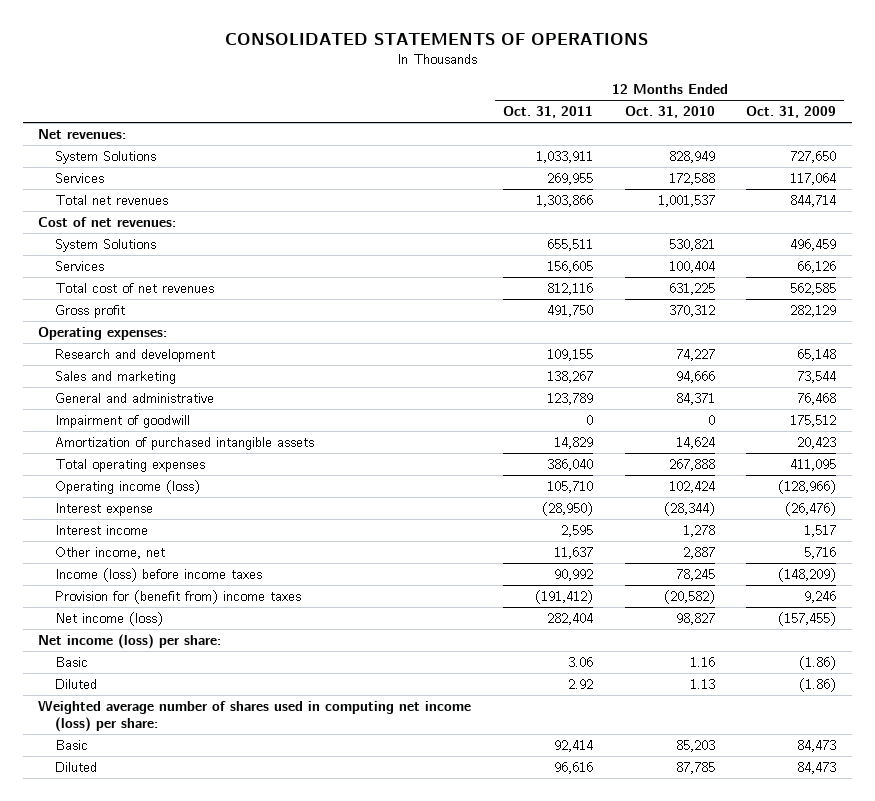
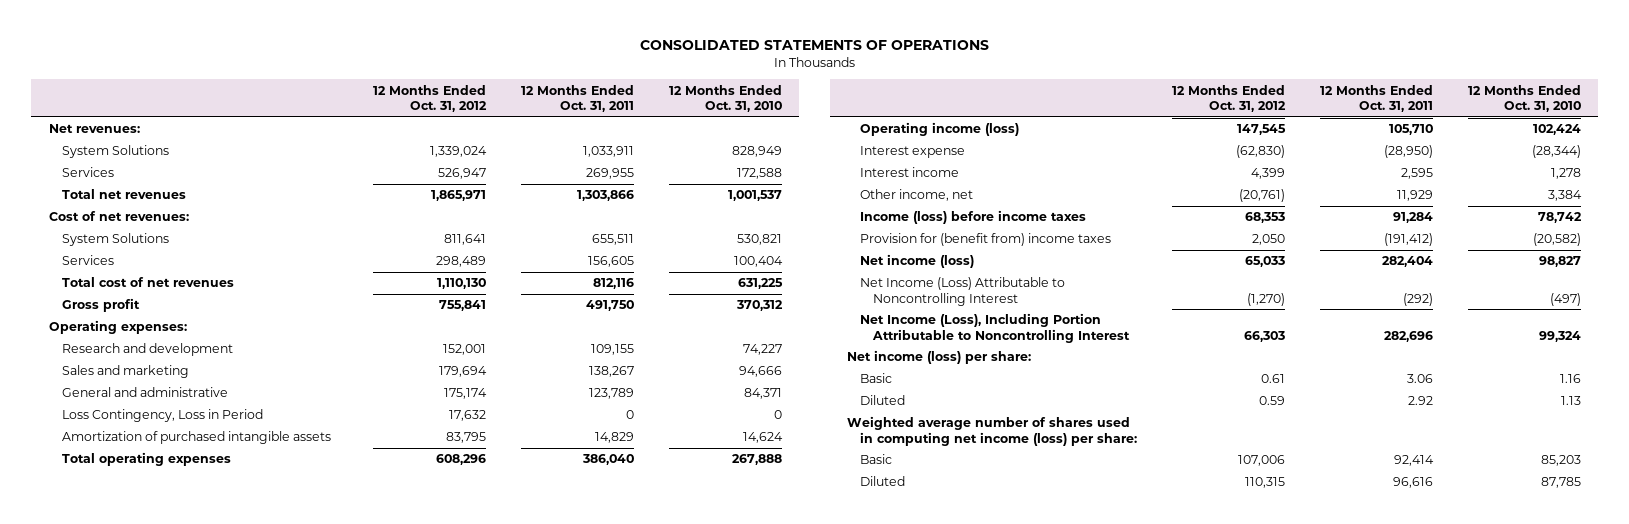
- | 12 Months Ended Oct. 31, 2011 | 12 Months Ended Oct. 31, 2010 | 12 Months Ended Oct. 31, 2009
+ | 12 Months Ended Oct. 31, 2012 | 12 Months Ended Oct. 31, 2011 | 12 Months Ended Oct. 31, 2010
- Impairment of goodwill | 0 | 0 | 175,512
+ Loss Contingency, Loss in Period | 17,632 | 0 | 0
- Other income, net | 11,637 | 2,887 | 5,716
- Income (loss) before income taxes | 90,992 | 78,245 | (148,209)
+ Other income, net | (20,761) | 11,929 | 3,384
+ Income (loss) before income taxes | 68,353 | 91,284 | 78,742
+ Net Income (Loss) Attributable to Noncontrolling Interest | (1,270) | (292) | (497)
+ Net Income (Loss), Including Portion Attributable to Noncontrolling Interest | 66,303 | 282,696 | 99,324

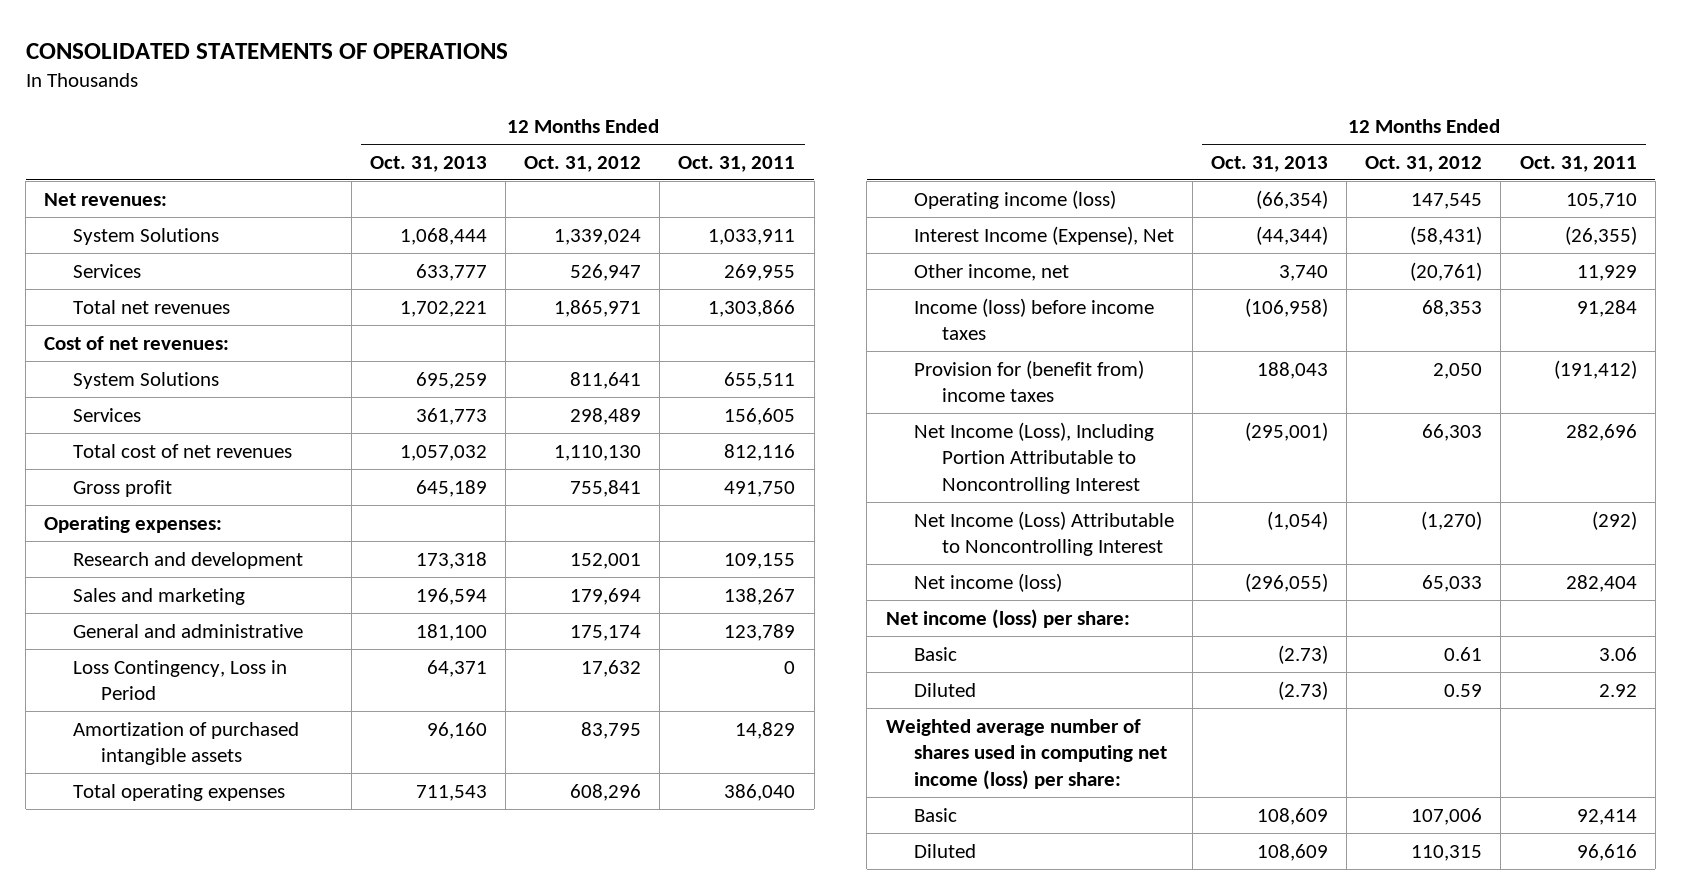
- | 12 Months Ended Oct. 31, 2012 | 12 Months Ended Oct. 31, 2011 | 12 Months Ended Oct. 31, 2010
+ | 12 Months Ended Oct. 31, 2013 | 12 Months Ended Oct. 31, 2012 | 12 Months Ended Oct. 31, 2011
- Interest expense | (62,830) | (28,950) | (28,344)
- Interest income | 4,399 | 2,595 | 1,278
+ Interest Income (Expense), Net | (44,344) | (58,431) | (26,355)
moved down: Net Income (Loss) Attributable to Noncontrolling Interest | (1,054) | (1,270) | (292)
moved down: Net income (loss) | (296,055) | 65,033 | 282,404

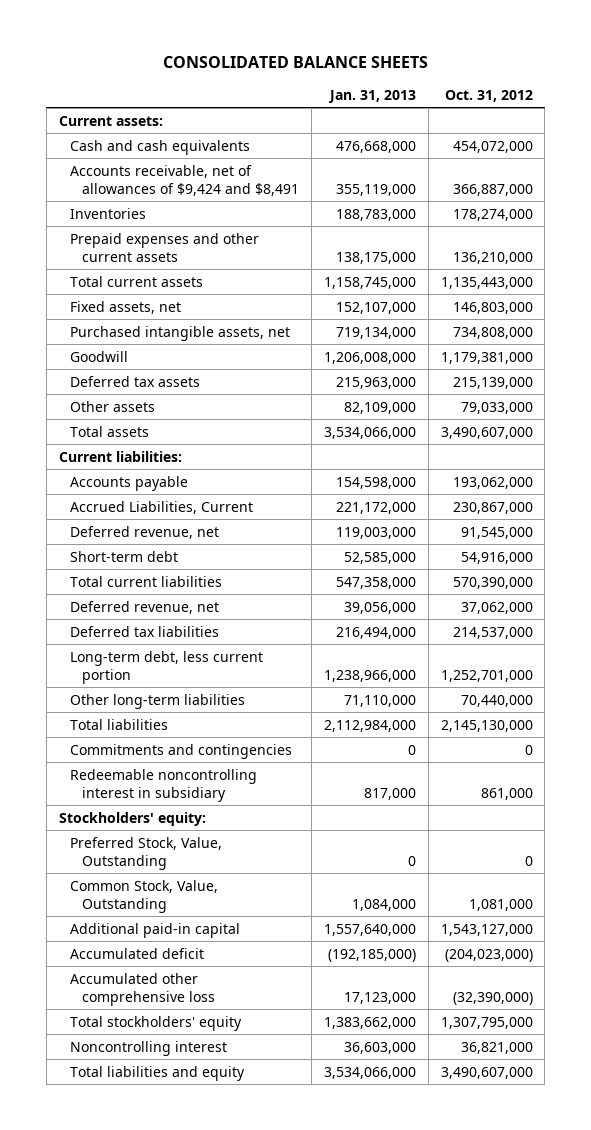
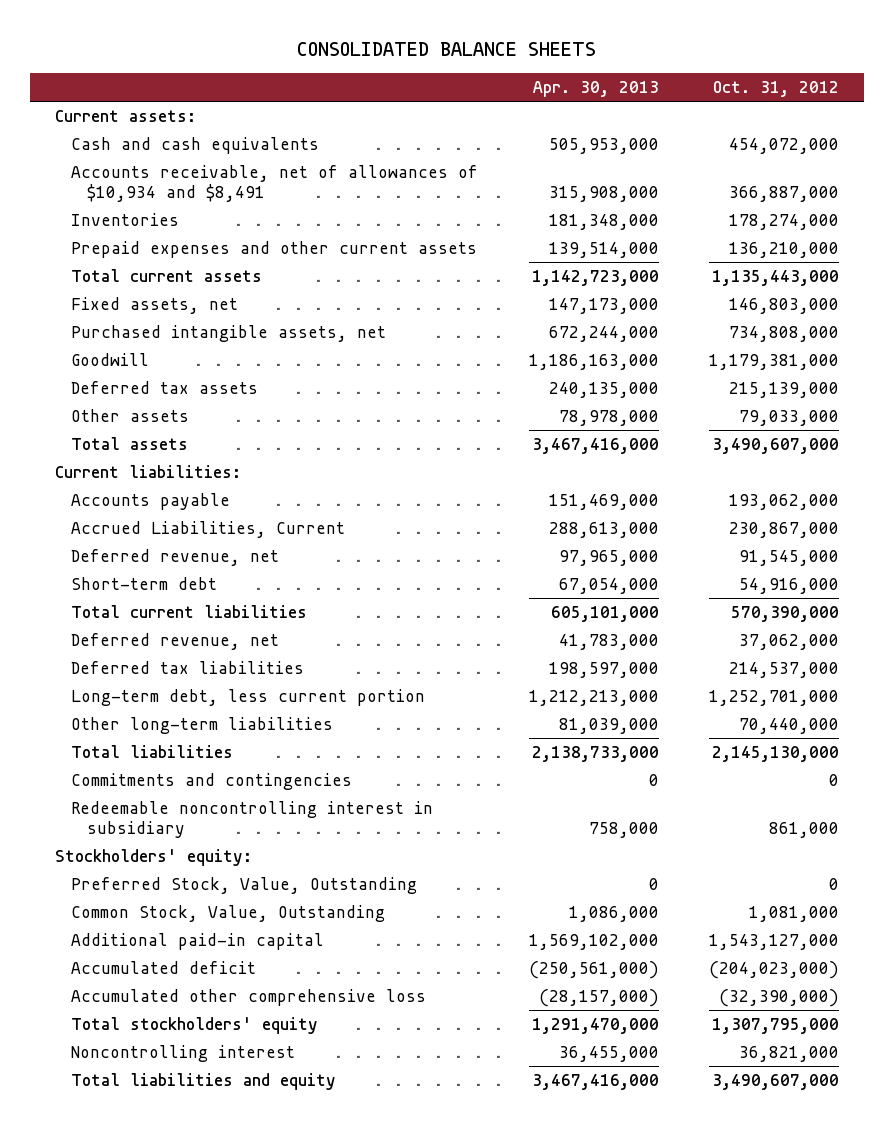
- | Jan. 31, 2013 | Oct. 31, 2012
+ | Apr. 30, 2013 | Oct. 31, 2012
- Accounts receivable, net of allowances of $9,424 and $8,491 | 355,119,000 | 366,887,000
+ Accounts receivable, net of allowances of $10,934 and $8,491 | 315,908,000 | 366,887,000

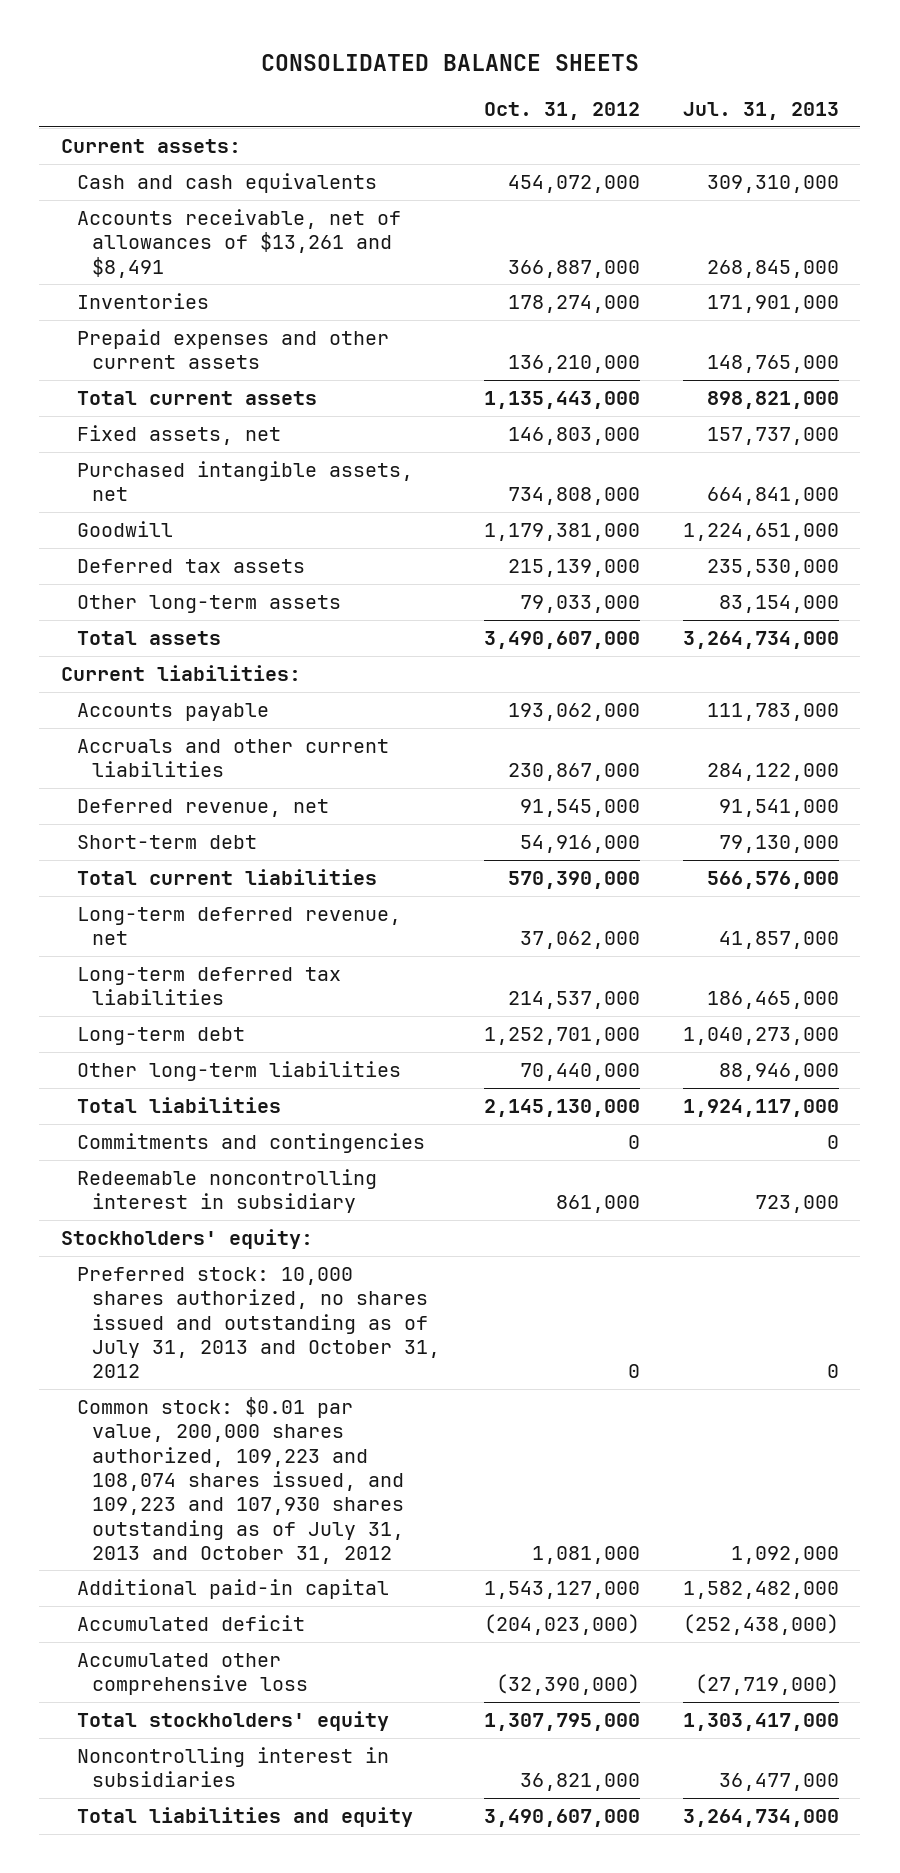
- | Apr. 30, 2013 | Oct. 31, 2012
+ | Oct. 31, 2012 | Jul. 31, 2013
- Accounts receivable, net of allowances of $10,934 and $8,491 | 315,908,000 | 366,887,000
+ Accounts receivable, net of allowances of $13,261 and $8,491 | 366,887,000 | 268,845,000
- Other assets | 78,978,000 | 79,033,000
+ Other long-term assets | 79,033,000 | 83,154,000
- Accrued Liabilities, Current | 288,613,000 | 230,867,000
+ Accruals and other current liabilities | 230,867,000 | 284,122,000
- Deferred revenue, net | 41,783,000 | 37,062,000
- Deferred tax liabilities | 198,597,000 | 214,537,000
- Long-term debt, less current portion | 1,212,213,000 | 1,252,701,000
+ Long-term deferred revenue, net | 37,062,000 | 41,857,000
+ Long-term deferred tax liabilities | 214,537,000 | 186,465,000
+ Long-term debt | 1,252,701,000 | 1,040,273,000
- Preferred Stock, Value, Outstanding | 0 | 0
- Common Stock, Value, Outstanding | 1,086,000 | 1,081,000
+ Preferred stock: 10,000 shares authorized, no shares issued and outstanding as of July 31, 2013 and October 31, 2012 | 0 | 0
+ Common stock: $0.01 par value, 200,000 shares authorized, 109,223 and 108,074 shares issued, and 109,223 and 107,930 shares outstanding as of July 31, 2013 and October 31, 2012 | 1,081,000 | 1,092,000
- Noncontrolling interest | 36,455,000 | 36,821,000
+ Noncontrolling interest in subsidiaries | 36,821,000 | 36,477,000

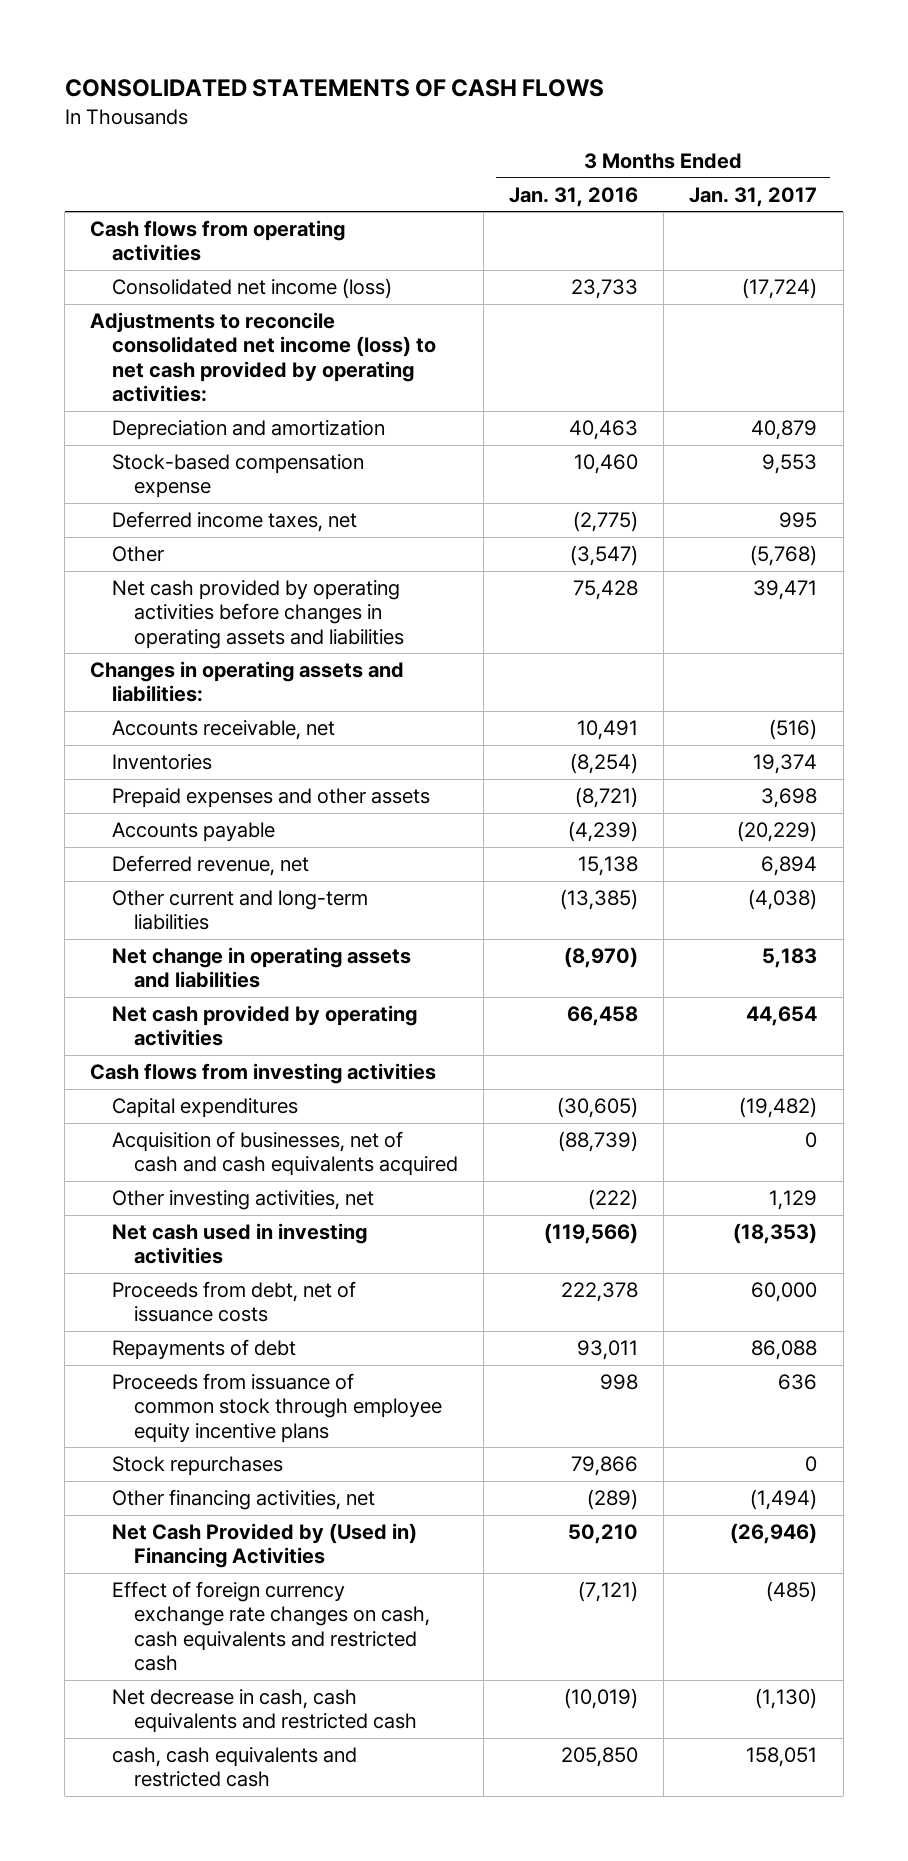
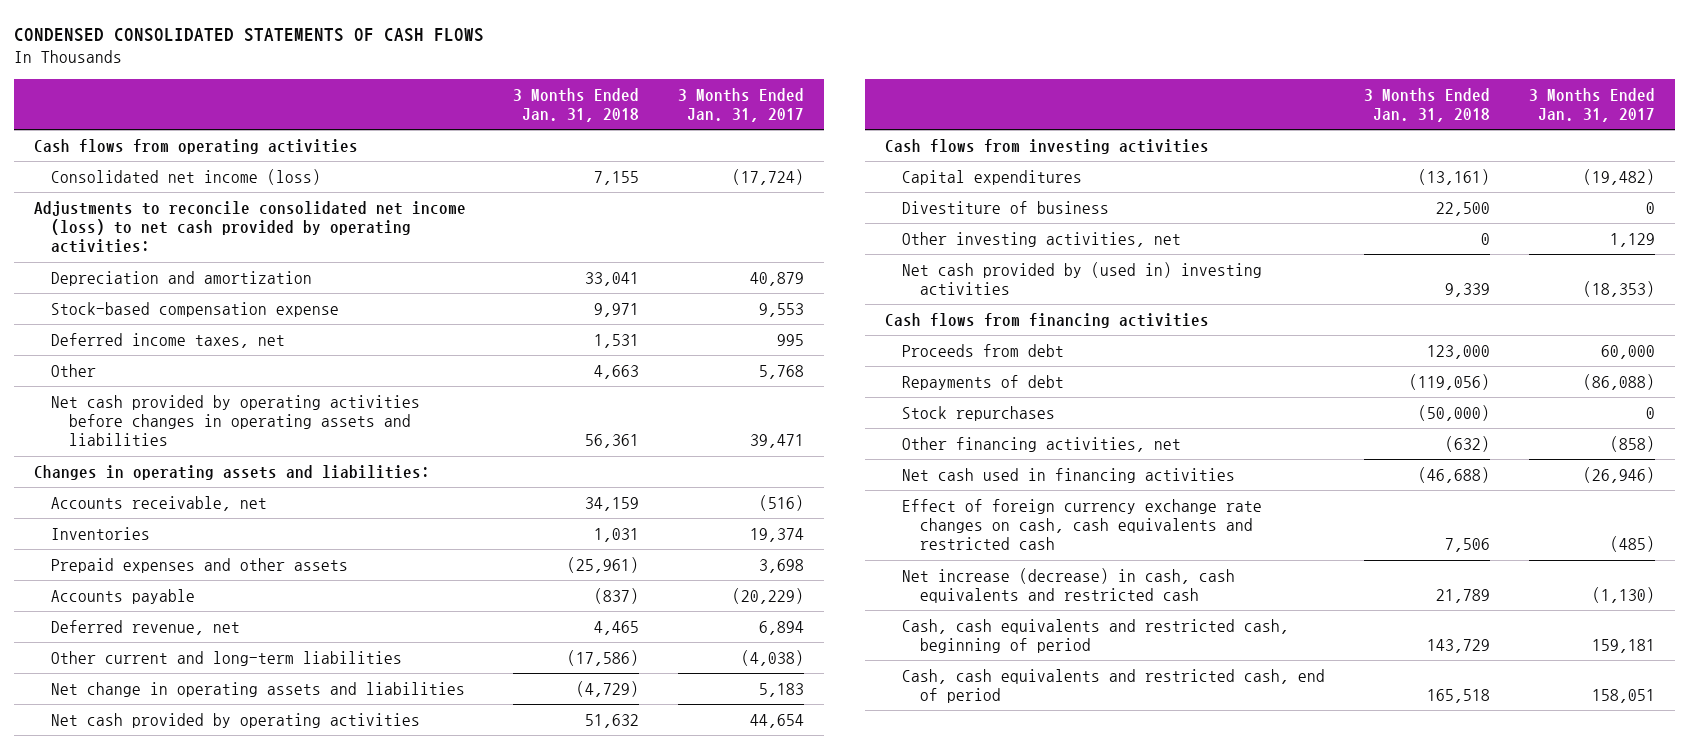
- CONSOLIDATED STATEMENTS OF CASH FLOWS
+ CONDENSED CONSOLIDATED STATEMENTS OF CASH FLOWS
- | 3 Months Ended Jan. 31, 2016 | 3 Months Ended Jan. 31, 2017
+ | 3 Months Ended Jan. 31, 2018 | 3 Months Ended Jan. 31, 2017
- Other | (3,547) | (5,768)
+ Other | 4,663 | 5,768
- Acquisition of businesses, net of cash and cash equivalents acquired | (88,739) | 0
+ Divestiture of business | 22,500 | 0
- Net cash used in investing activities | (119,566) | (18,353)
- Proceeds from debt, net of issuance costs | 222,378 | 60,000
- Repayments of debt | 93,011 | 86,088
- Proceeds from issuance of common stock through employee equity incentive plans | 998 | 636
+ Net cash provided by (used in) investing activities | 9,339 | (18,353)
+ Cash flows from financing activities
+ Proceeds from debt | 123,000 | 60,000
+ Repayments of debt | (119,056) | (86,088)
- Other financing activities, net | (289) | (1,494)
- Net Cash Provided by (Used in) Financing Activities | 50,210 | (26,946)
+ Other financing activities, net | (632) | (858)
+ Net cash used in financing activities | (46,688) | (26,946)
- Net decrease in cash, cash equivalents and restricted cash | (10,019) | (1,130)
- cash, cash equivalents and restricted cash | 205,850 | 158,051
+ Net increase (decrease) in cash, cash equivalents and restricted cash | 21,789 | (1,130)
+ Cash, cash equivalents and restricted cash, beginning of period | 143,729 | 159,181
+ Cash, cash equivalents and restricted cash, end of period | 165,518 | 158,051

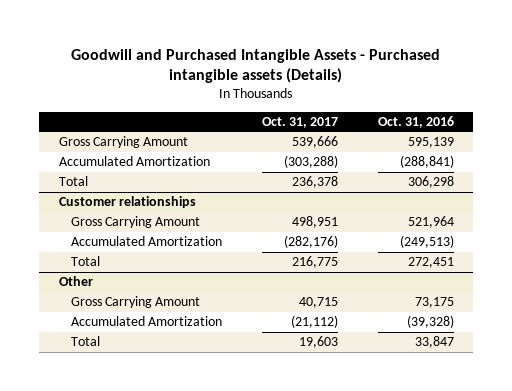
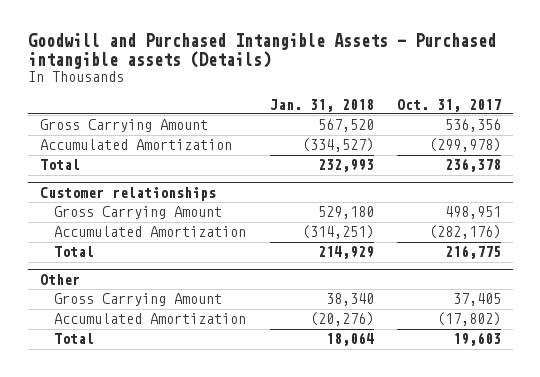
- | Oct. 31, 2017 | Oct. 31, 2016
+ | Jan. 31, 2018 | Oct. 31, 2017
- Gross Carrying Amount | 539,666 | 595,139
- Accumulated Amortization | (303,288) | (288,841)
+ Gross Carrying Amount | 567,520 | 536,356
+ Accumulated Amortization | (334,527) | (299,978)
@ Other
- Gross Carrying Amount | 40,715 | 73,175
- Accumulated Amortization | (21,112) | (39,328)
+ Gross Carrying Amount | 38,340 | 37,405
+ Accumulated Amortization | (20,276) | (17,802)

